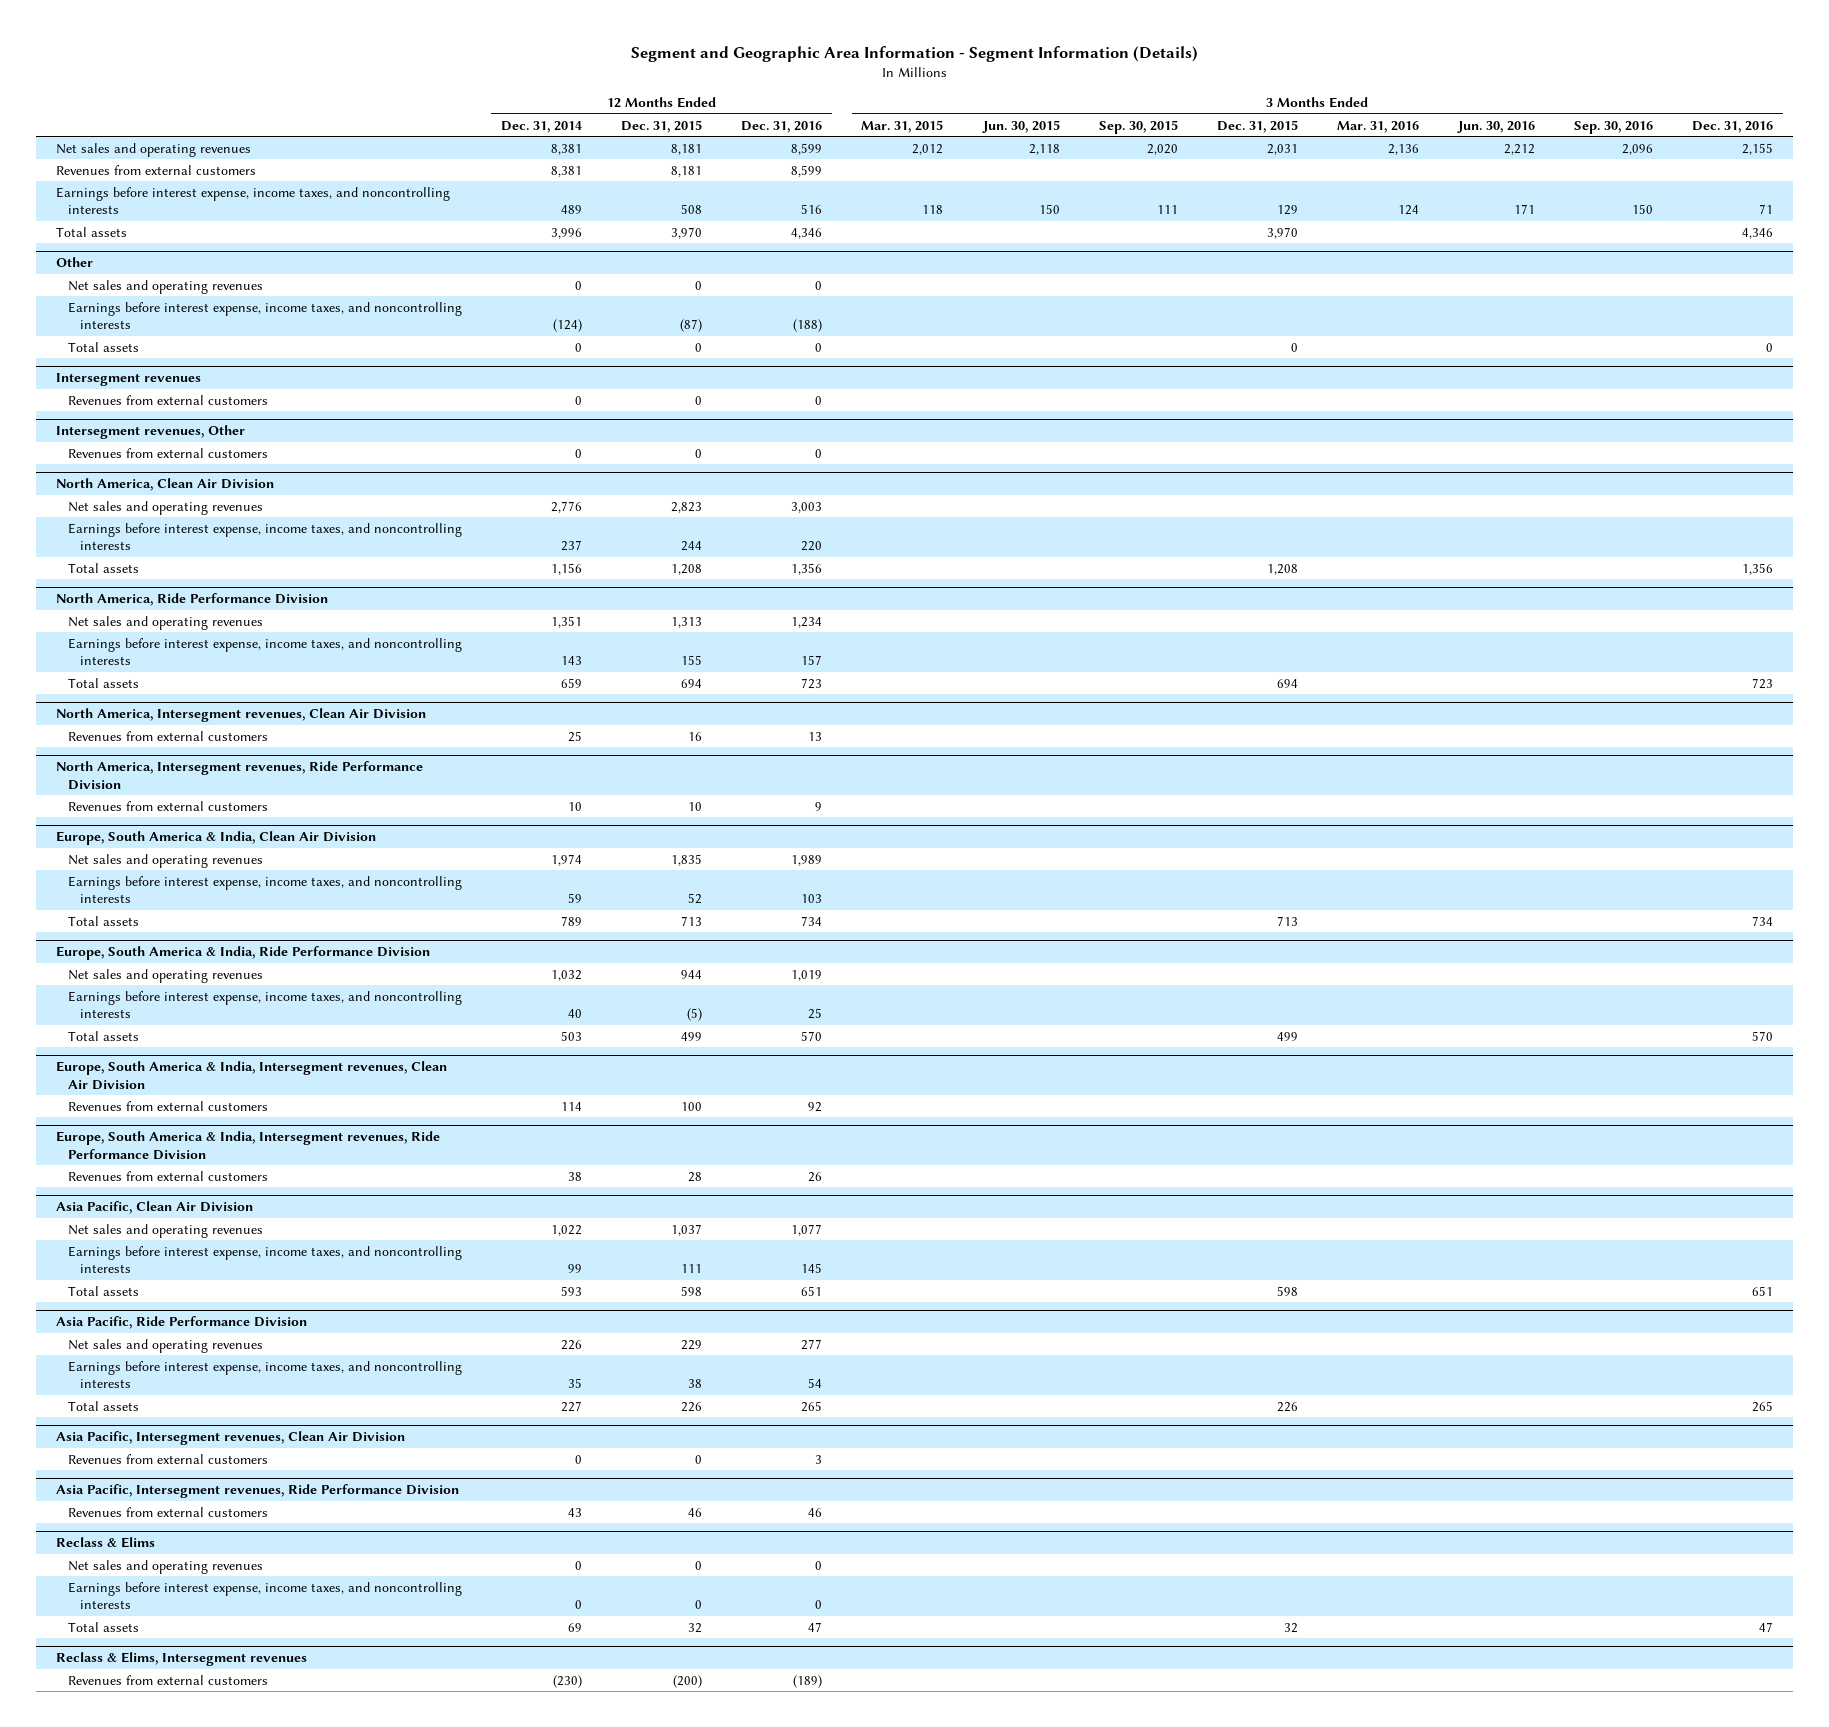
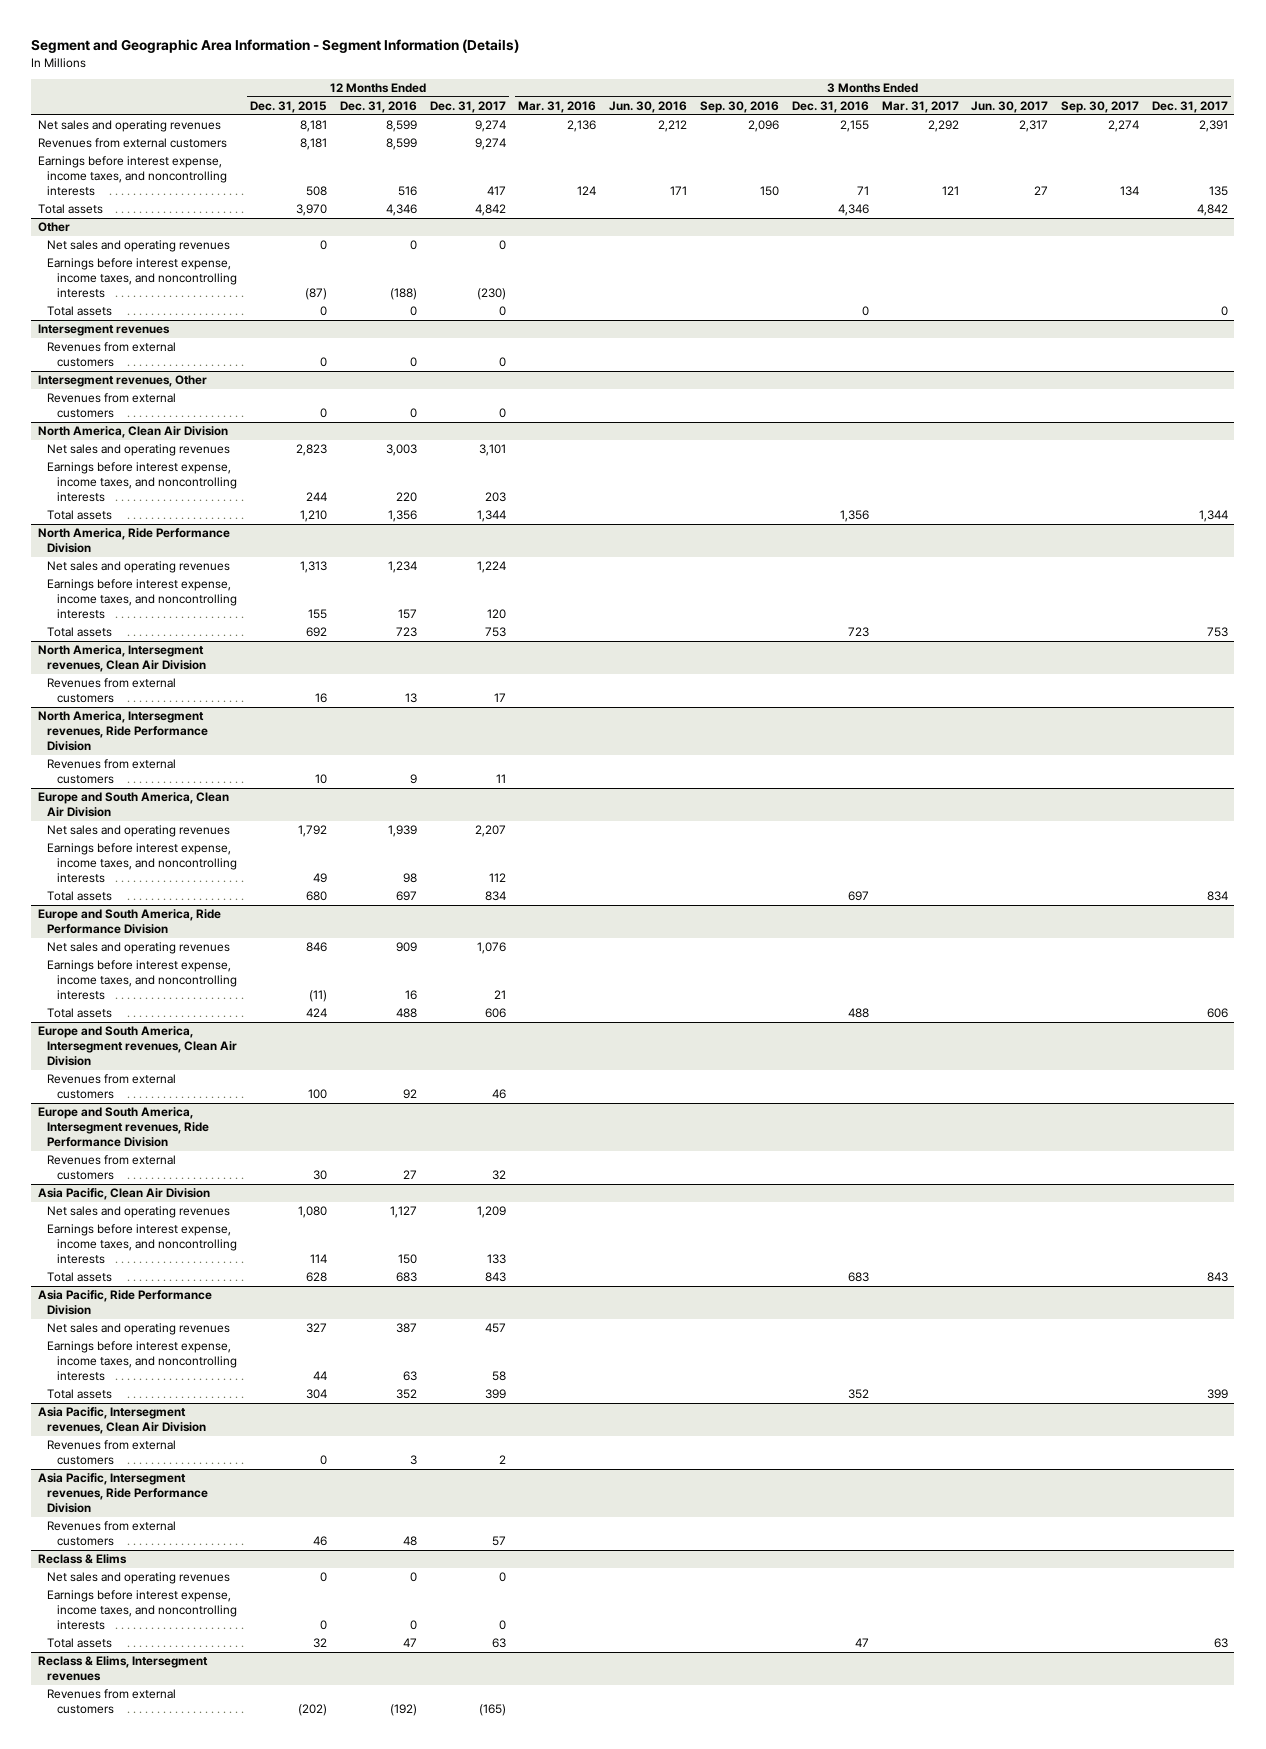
- | 12 Months Ended Dec. 31, 2014 | 12 Months Ended Dec. 31, 2015 | 12 Months Ended Dec. 31, 2016 | 3 Months Ended Mar. 31, 2015 | 3 Months Ended Jun. 30, 2015 | 3 Months Ended Sep. 30, 2015 | 3 Months Ended Dec. 31, 2015 | 3 Months Ended Mar. 31, 2016 | 3 Months Ended Jun. 30, 2016 | 3 Months Ended Sep. 30, 2016 | 3 Months Ended Dec. 31, 2016
+ | 12 Months Ended Dec. 31, 2015 | 12 Months Ended Dec. 31, 2016 | 12 Months Ended Dec. 31, 2017 | 3 Months Ended Mar. 31, 2016 | 3 Months Ended Jun. 30, 2016 | 3 Months Ended Sep. 30, 2016 | 3 Months Ended Dec. 31, 2016 | 3 Months Ended Mar. 31, 2017 | 3 Months Ended Jun. 30, 2017 | 3 Months Ended Sep. 30, 2017 | 3 Months Ended Dec. 31, 2017
@ North America, Clean Air Division
- Total assets | 1,156 | 1,208 | 1,356 | | | | 1,208 | | | | 1,356
+ Total assets | 1,210 | 1,356 | 1,344 | | | | 1,356 | | | | 1,344
@ North America, Ride Performance Division
- Total assets | 659 | 694 | 723 | | | | 694 | | | | 723
+ Total assets | 692 | 723 | 753 | | | | 723 | | | | 753
- Europe, South America & India, Clean Air Division
- Net sales and operating revenues | 1,974 | 1,835 | 1,989 | | | | | | | |
- Earnings before interest expense, income taxes, and noncontrolling interests | 59 | 52 | 103 | | | | | | | |
- Total assets | 789 | 713 | 734 | | | | 713 | | | | 734
- Europe, South America & India, Ride Performance Division
- Net sales and operating revenues | 1,032 | 944 | 1,019 | | | | | | | |
- Earnings before interest expense, income taxes, and noncontrolling interests | 40 | (5) | 25 | | | | | | | |
- Total assets | 503 | 499 | 570 | | | | 499 | | | | 570
- Europe, South America & India, Intersegment revenues, Clean Air Division
+ Europe and South America, Clean Air Division
+ Net sales and operating revenues | 1,792 | 1,939 | 2,207 | | | | | | | |
+ Earnings before interest expense, income taxes, and noncontrolling interests | 49 | 98 | 112 | | | | | | | |
+ Total assets | 680 | 697 | 834 | | | | 697 | | | | 834
+ Europe and South America, Ride Performance Division
+ Net sales and operating revenues | 846 | 909 | 1,076 | | | | | | | |
+ Earnings before interest expense, income taxes, and noncontrolling interests | (11) | 16 | 21 | | | | | | | |
+ Total assets | 424 | 488 | 606 | | | | 488 | | | | 606
+ Europe and South America, Intersegment revenues, Clean Air Division
- Europe, South America & India, Intersegment revenues, Ride Performance Division
- Revenues from external customers | 38 | 28 | 26 | | | | | | | |
+ Europe and South America, Intersegment revenues, Ride Performance Division
+ Revenues from external customers | 30 | 27 | 32 | | | | | | | |
@ Asia Pacific, Clean Air Division
- Net sales and operating revenues | 1,022 | 1,037 | 1,077 | | | | | | | |
- Earnings before interest expense, income taxes, and noncontrolling interests | 99 | 111 | 145 | | | | | | | |
- Total assets | 593 | 598 | 651 | | | | 598 | | | | 651
+ Net sales and operating revenues | 1,080 | 1,127 | 1,209 | | | | | | | |
+ Earnings before interest expense, income taxes, and noncontrolling interests | 114 | 150 | 133 | | | | | | | |
+ Total assets | 628 | 683 | 843 | | | | 683 | | | | 843
@ Asia Pacific, Ride Performance Division
- Net sales and operating revenues | 226 | 229 | 277 | | | | | | | |
- Earnings before interest expense, income taxes, and noncontrolling interests | 35 | 38 | 54 | | | | | | | |
- Total assets | 227 | 226 | 265 | | | | 226 | | | | 265
+ Net sales and operating revenues | 327 | 387 | 457 | | | | | | | |
+ Earnings before interest expense, income taxes, and noncontrolling interests | 44 | 63 | 58 | | | | | | | |
+ Total assets | 304 | 352 | 399 | | | | 352 | | | | 399
@ Asia Pacific, Intersegment revenues, Ride Performance Division
- Revenues from external customers | 43 | 46 | 46 | | | | | | | |
+ Revenues from external customers | 46 | 48 | 57 | | | | | | | |
@ Reclass & Elims, Intersegment revenues
- Revenues from external customers | (230) | (200) | (189) | | | | | | | |
+ Revenues from external customers | (202) | (192) | (165) | | | | | | | |

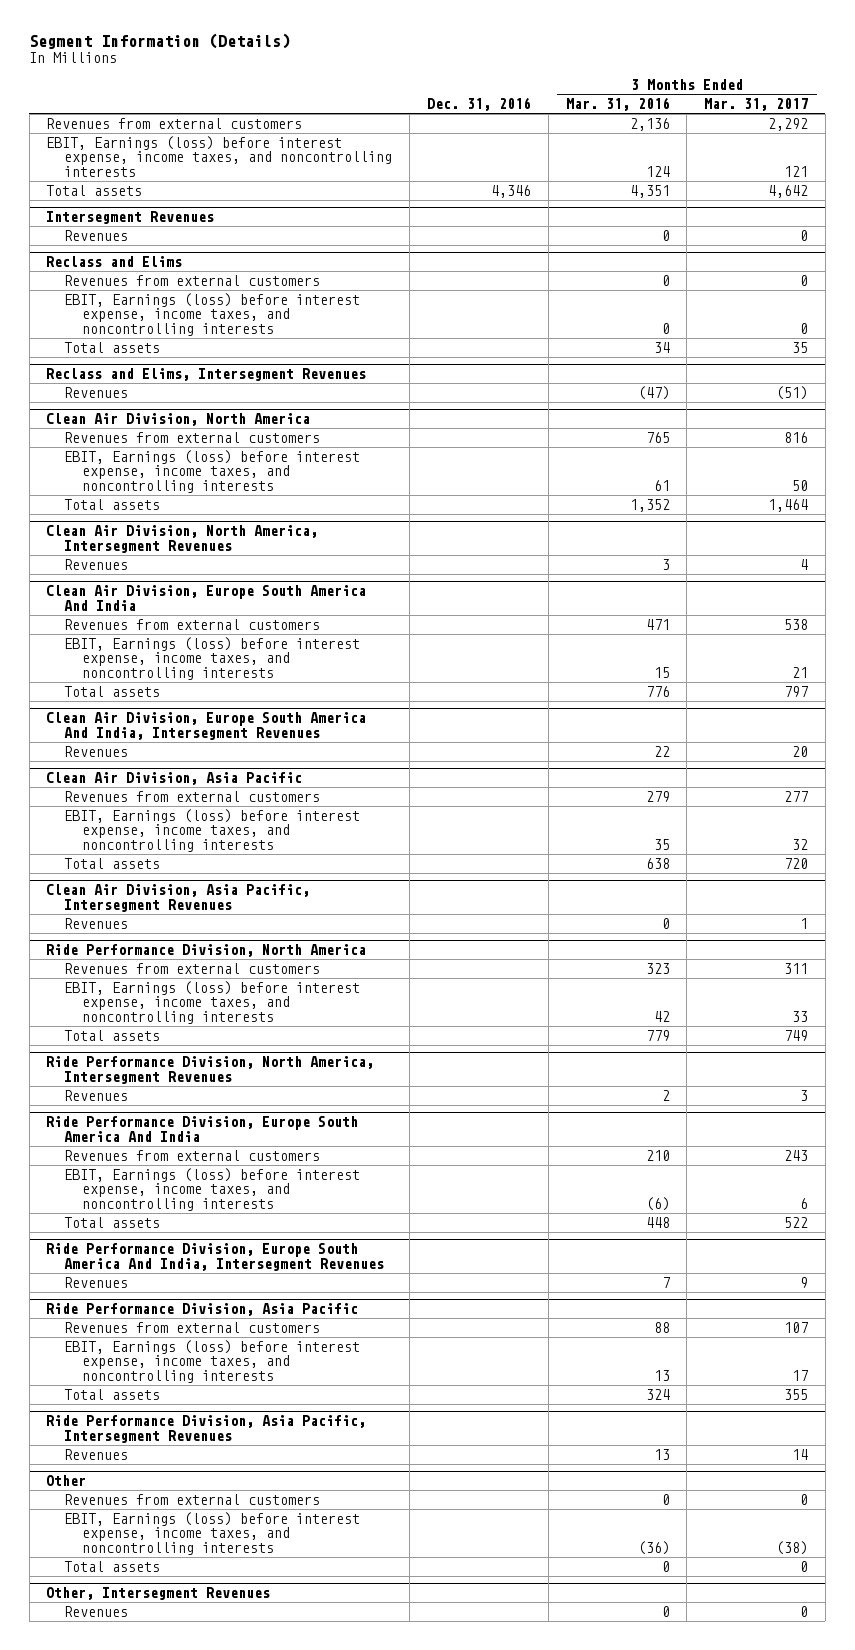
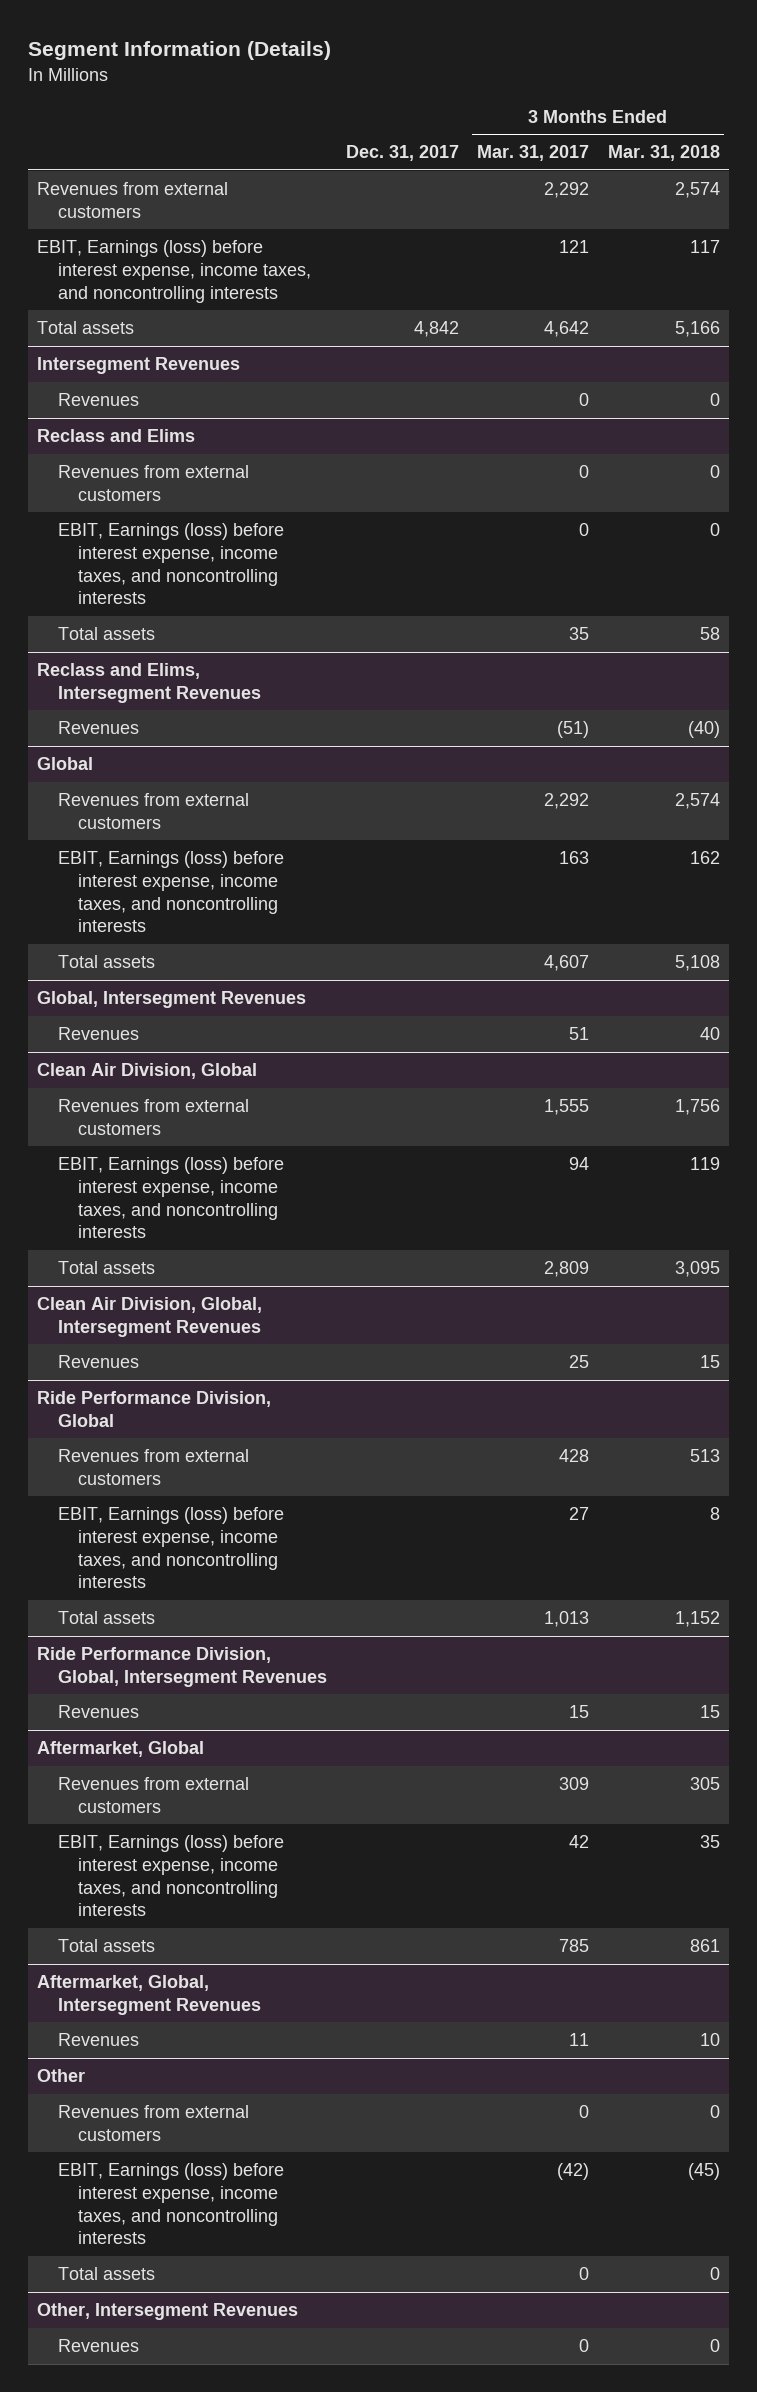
- | Dec. 31, 2016 | 3 Months Ended Mar. 31, 2016 | 3 Months Ended Mar. 31, 2017
+ | Dec. 31, 2017 | 3 Months Ended Mar. 31, 2017 | 3 Months Ended Mar. 31, 2018
- Clean Air Division, North America
- Revenues from external customers | | 765 | 816
- EBIT, Earnings (loss) before interest expense, income taxes, and noncontrolling interests | | 61 | 50
- Total assets | | 1,352 | 1,464
- Clean Air Division, North America, Intersegment Revenues
- Revenues | | 3 | 4
- Clean Air Division, Europe South America And India
- Revenues from external customers | | 471 | 538
- EBIT, Earnings (loss) before interest expense, income taxes, and noncontrolling interests | | 15 | 21
- Total assets | | 776 | 797
- Clean Air Division, Europe South America And India, Intersegment Revenues
- Revenues | | 22 | 20
- Clean Air Division, Asia Pacific
- Revenues from external customers | | 279 | 277
- EBIT, Earnings (loss) before interest expense, income taxes, and noncontrolling interests | | 35 | 32
- Total assets | | 638 | 720
- Clean Air Division, Asia Pacific, Intersegment Revenues
- Revenues | | 0 | 1
- Ride Performance Division, North America
- Revenues from external customers | | 323 | 311
- EBIT, Earnings (loss) before interest expense, income taxes, and noncontrolling interests | | 42 | 33
- Total assets | | 779 | 749
- Ride Performance Division, North America, Intersegment Revenues
- Revenues | | 2 | 3
- Ride Performance Division, Europe South America And India
- Revenues from external customers | | 210 | 243
- EBIT, Earnings (loss) before interest expense, income taxes, and noncontrolling interests | | (6) | 6
- Total assets | | 448 | 522
- Ride Performance Division, Europe South America And India, Intersegment Revenues
- Revenues | | 7 | 9
- Ride Performance Division, Asia Pacific
- Revenues from external customers | | 88 | 107
- EBIT, Earnings (loss) before interest expense, income taxes, and noncontrolling interests | | 13 | 17
- Total assets | | 324 | 355
- Ride Performance Division, Asia Pacific, Intersegment Revenues
- Revenues | | 13 | 14
+ Global
+ Revenues from external customers | | 2,292 | 2,574
+ EBIT, Earnings (loss) before interest expense, income taxes, and noncontrolling interests | | 163 | 162
+ Total assets | | 4,607 | 5,108
+ Global, Intersegment Revenues
+ Revenues | | 51 | 40
+ Clean Air Division, Global
+ Revenues from external customers | | 1,555 | 1,756
+ EBIT, Earnings (loss) before interest expense, income taxes, and noncontrolling interests | | 94 | 119
+ Total assets | | 2,809 | 3,095
+ Clean Air Division, Global, Intersegment Revenues
+ Revenues | | 25 | 15
+ Ride Performance Division, Global
+ Revenues from external customers | | 428 | 513
+ EBIT, Earnings (loss) before interest expense, income taxes, and noncontrolling interests | | 27 | 8
+ Total assets | | 1,013 | 1,152
+ Ride Performance Division, Global, Intersegment Revenues
+ Revenues | | 15 | 15
+ Aftermarket, Global
+ Revenues from external customers | | 309 | 305
+ EBIT, Earnings (loss) before interest expense, income taxes, and noncontrolling interests | | 42 | 35
+ Total assets | | 785 | 861
+ Aftermarket, Global, Intersegment Revenues
+ Revenues | | 11 | 10
@ Other
- EBIT, Earnings (loss) before interest expense, income taxes, and noncontrolling interests | | (36) | (38)
+ EBIT, Earnings (loss) before interest expense, income taxes, and noncontrolling interests | | (42) | (45)

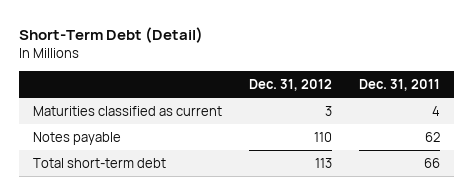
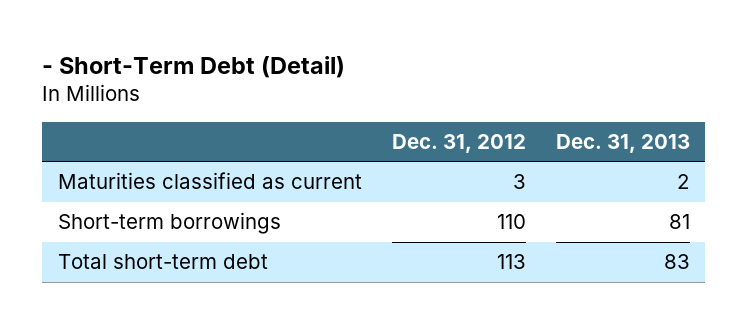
- Short-Term Debt (Detail)
+ - Short-Term Debt (Detail)
- | Dec. 31, 2012 | Dec. 31, 2011
+ | Dec. 31, 2012 | Dec. 31, 2013
- Notes payable | 110 | 62
+ Short-term borrowings | 110 | 81

